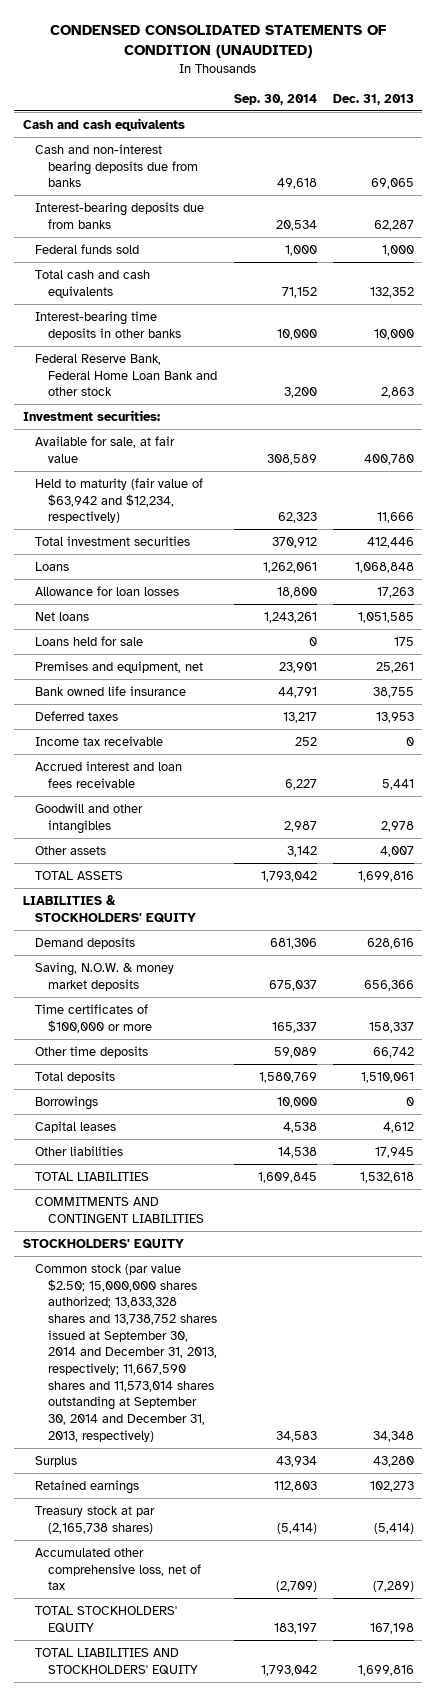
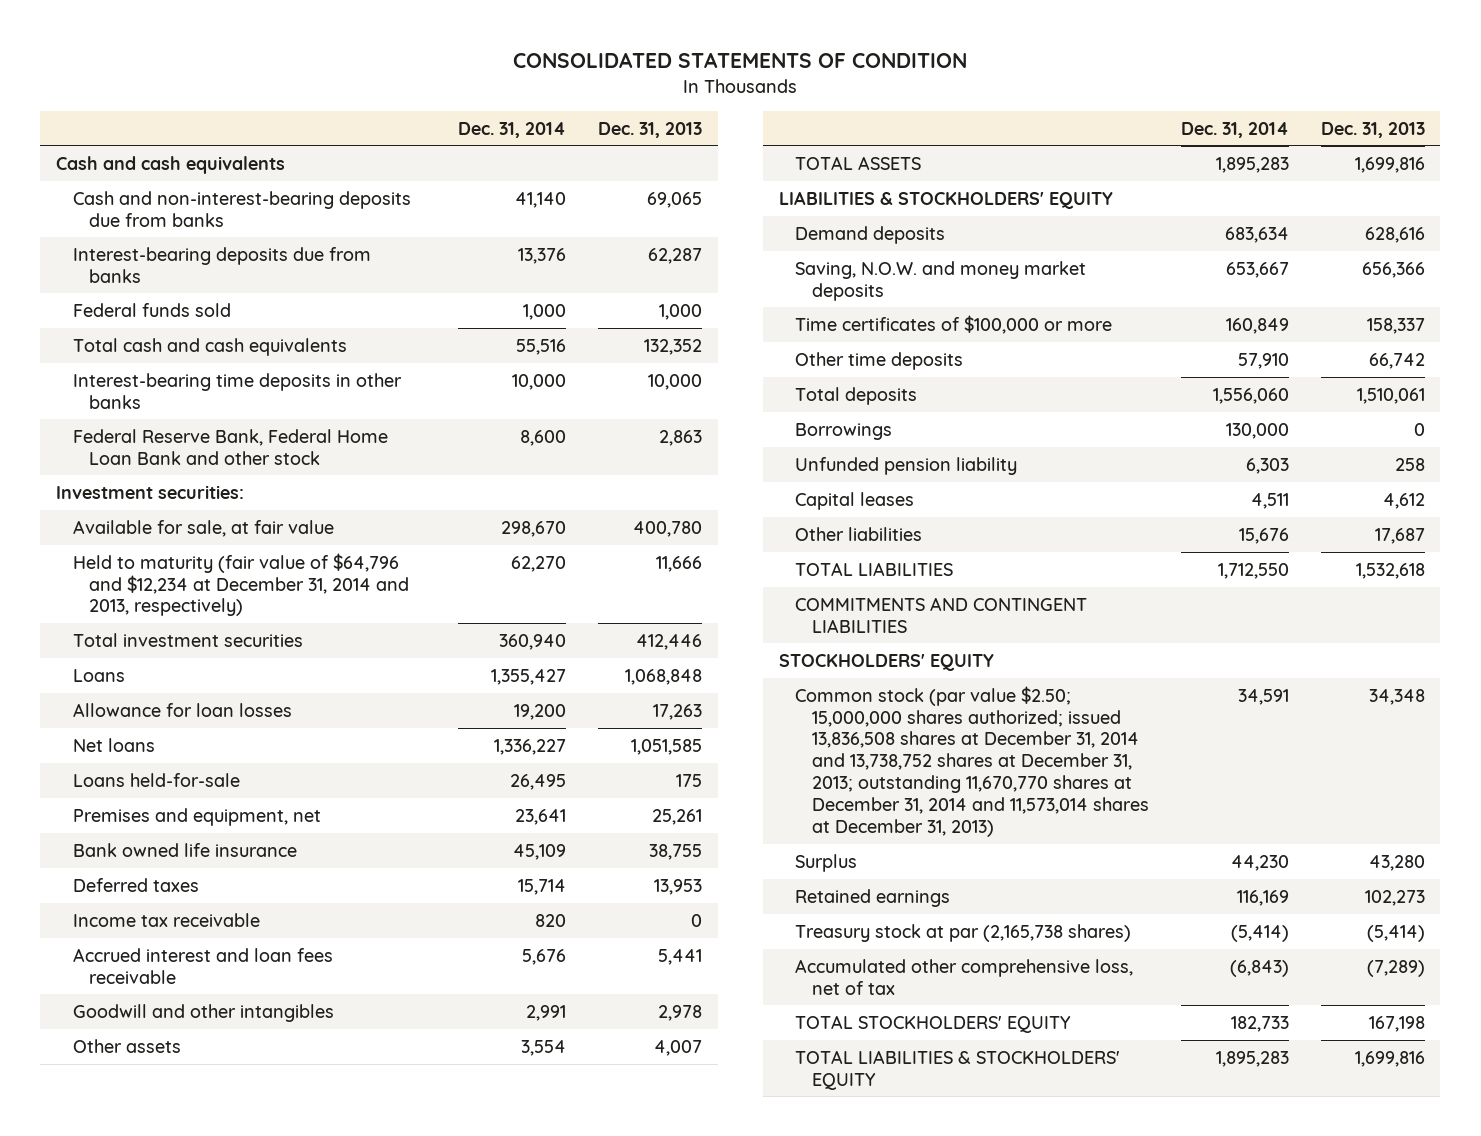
- CONDENSED CONSOLIDATED STATEMENTS OF CONDITION (UNAUDITED)
+ CONSOLIDATED STATEMENTS OF CONDITION
- | Sep. 30, 2014 | Dec. 31, 2013
+ | Dec. 31, 2014 | Dec. 31, 2013
- Cash and non-interest bearing deposits due from banks | 49,618 | 69,065
+ Cash and non-interest-bearing deposits due from banks | 41,140 | 69,065
- Held to maturity (fair value of $63,942 and $12,234, respectively) | 62,323 | 11,666
+ Held to maturity (fair value of $64,796 and $12,234 at December 31, 2014 and 2013, respectively) | 62,270 | 11,666
- Loans held for sale | 0 | 175
+ Loans held-for-sale | 26,495 | 175
- Saving, N.O.W. & money market deposits | 675,037 | 656,366
+ Saving, N.O.W. and money market deposits | 653,667 | 656,366
+ Unfunded pension liability | 6,303 | 258
- Other liabilities | 14,538 | 17,945
+ Other liabilities | 15,676 | 17,687
- Common stock (par value $2.50; 15,000,000 shares authorized; 13,833,328 shares and 13,738,752 shares issued at September 30, 2014 and December 31, 2013, respectively; 11,667,590 shares and 11,573,014 shares outstanding at September 30, 2014 and December 31, 2013, respectively) | 34,583 | 34,348
+ Common stock (par value $2.50; 15,000,000 shares authorized; issued 13,836,508 shares at December 31, 2014 and 13,738,752 shares at December 31, 2013; outstanding 11,670,770 shares at December 31, 2014 and 11,573,014 shares at December 31, 2013) | 34,591 | 34,348
- TOTAL LIABILITIES AND STOCKHOLDERS' EQUITY | 1,793,042 | 1,699,816
+ TOTAL LIABILITIES & STOCKHOLDERS' EQUITY | 1,895,283 | 1,699,816

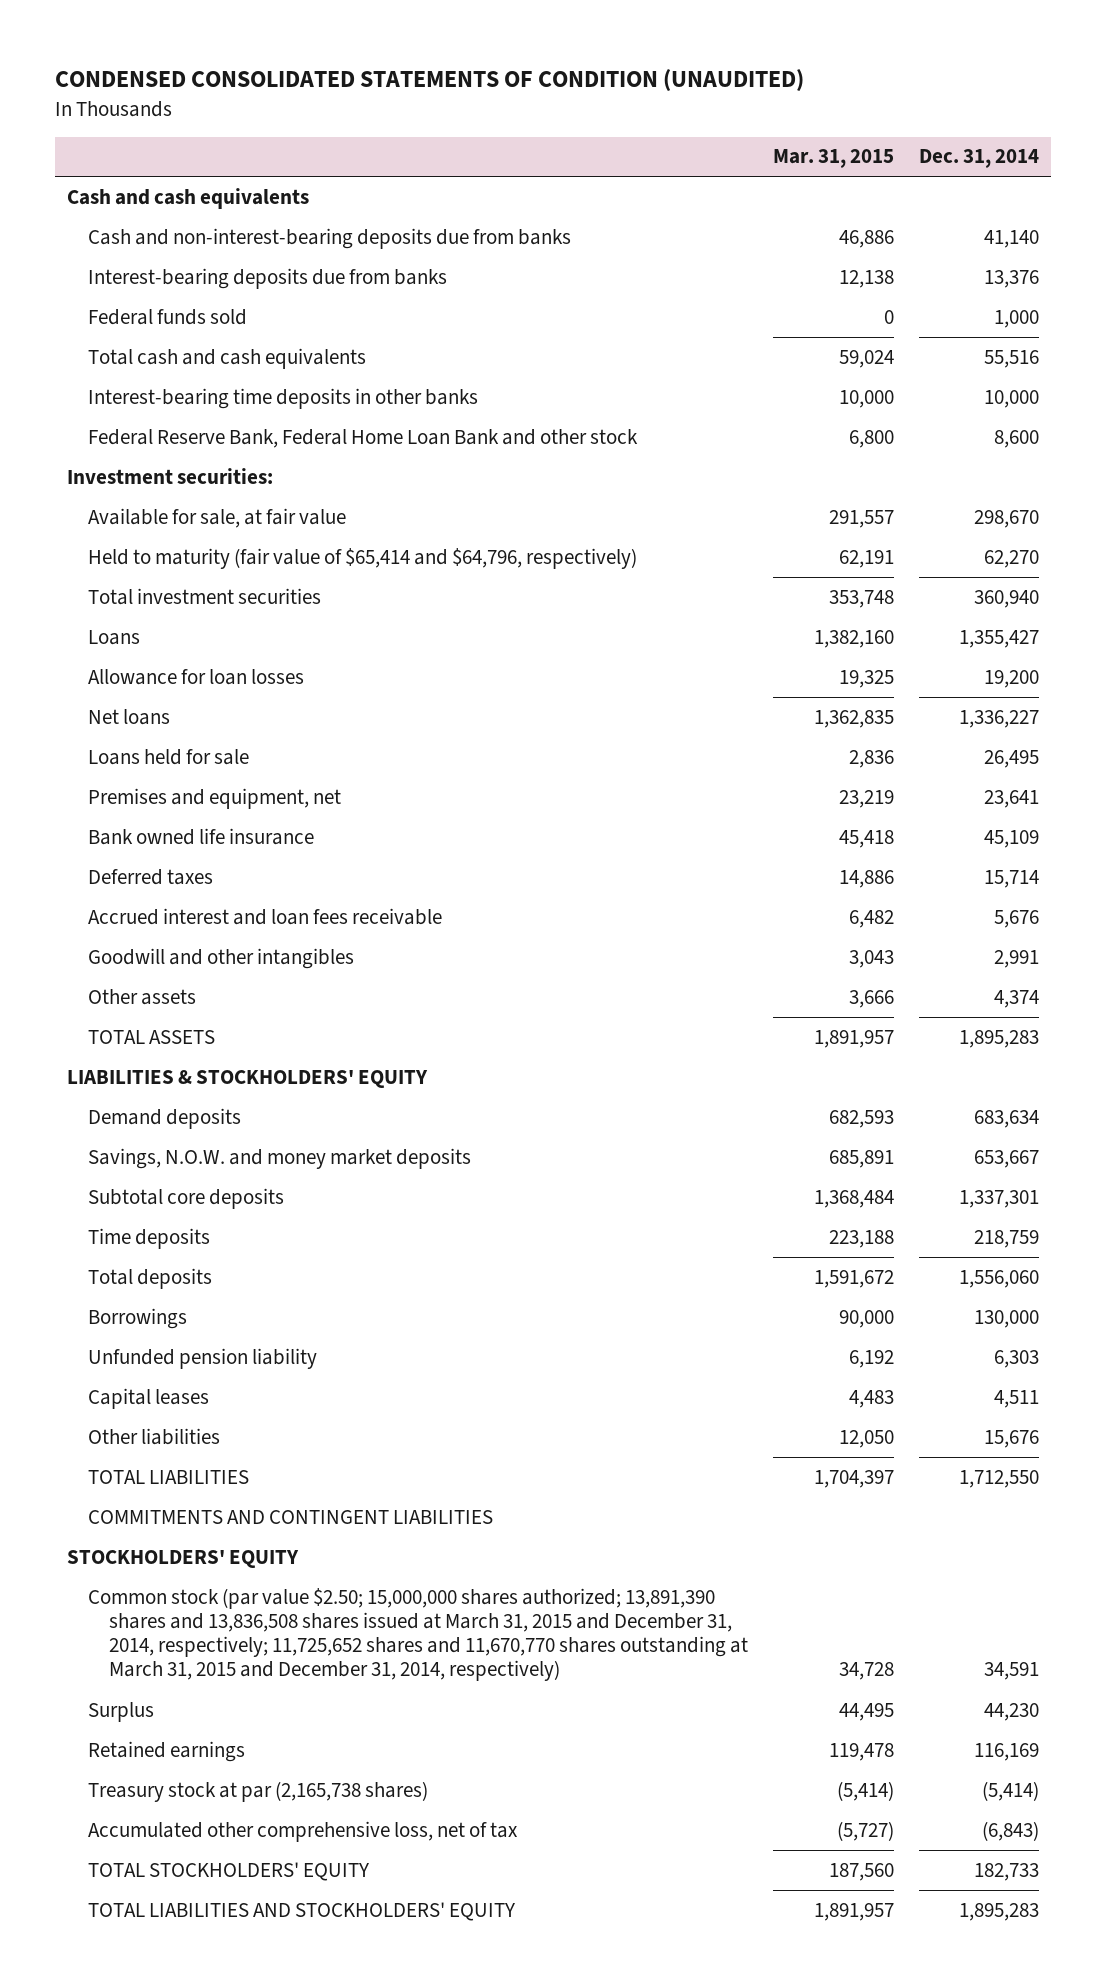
- CONSOLIDATED STATEMENTS OF CONDITION
+ CONDENSED CONSOLIDATED STATEMENTS OF CONDITION (UNAUDITED)
- | Dec. 31, 2014 | Dec. 31, 2013
+ | Mar. 31, 2015 | Dec. 31, 2014
- Held to maturity (fair value of $64,796 and $12,234 at December 31, 2014 and 2013, respectively) | 62,270 | 11,666
+ Held to maturity (fair value of $65,414 and $64,796, respectively) | 62,191 | 62,270
- Loans held-for-sale | 26,495 | 175
+ Loans held for sale | 2,836 | 26,495
- Income tax receivable | 820 | 0
- Other assets | 3,554 | 4,007
+ Other assets | 3,666 | 4,374
- Saving, N.O.W. and money market deposits | 653,667 | 656,366
- Time certificates of $100,000 or more | 160,849 | 158,337
- Other time deposits | 57,910 | 66,742
+ Savings, N.O.W. and money market deposits | 685,891 | 653,667
+ Subtotal core deposits | 1,368,484 | 1,337,301
+ Time deposits | 223,188 | 218,759
- Common stock (par value $2.50; 15,000,000 shares authorized; issued 13,836,508 shares at December 31, 2014 and 13,738,752 shares at December 31, 2013; outstanding 11,670,770 shares at December 31, 2014 and 11,573,014 shares at December 31, 2013) | 34,591 | 34,348
+ Common stock (par value $2.50; 15,000,000 shares authorized; 13,891,390 shares and 13,836,508 shares issued at March 31, 2015 and December 31, 2014, respectively; 11,725,652 shares and 11,670,770 shares outstanding at March 31, 2015 and December 31, 2014, respectively) | 34,728 | 34,591
- TOTAL LIABILITIES & STOCKHOLDERS' EQUITY | 1,895,283 | 1,699,816
+ TOTAL LIABILITIES AND STOCKHOLDERS' EQUITY | 1,891,957 | 1,895,283

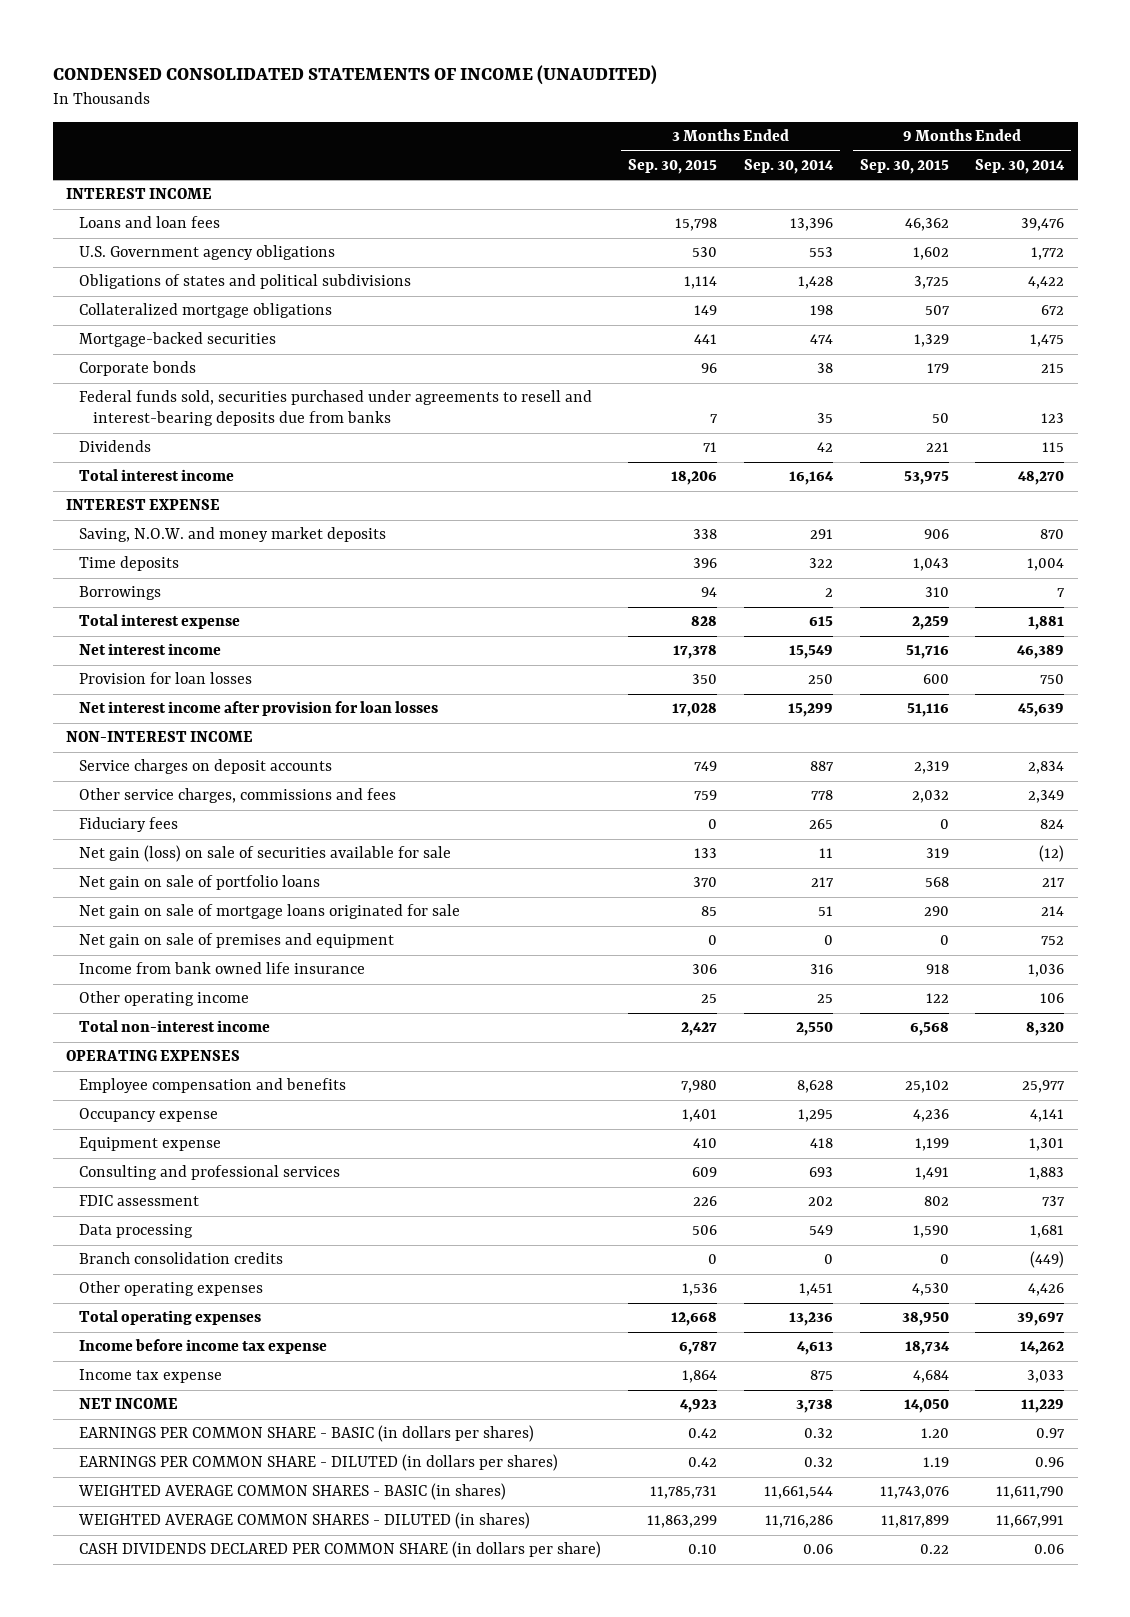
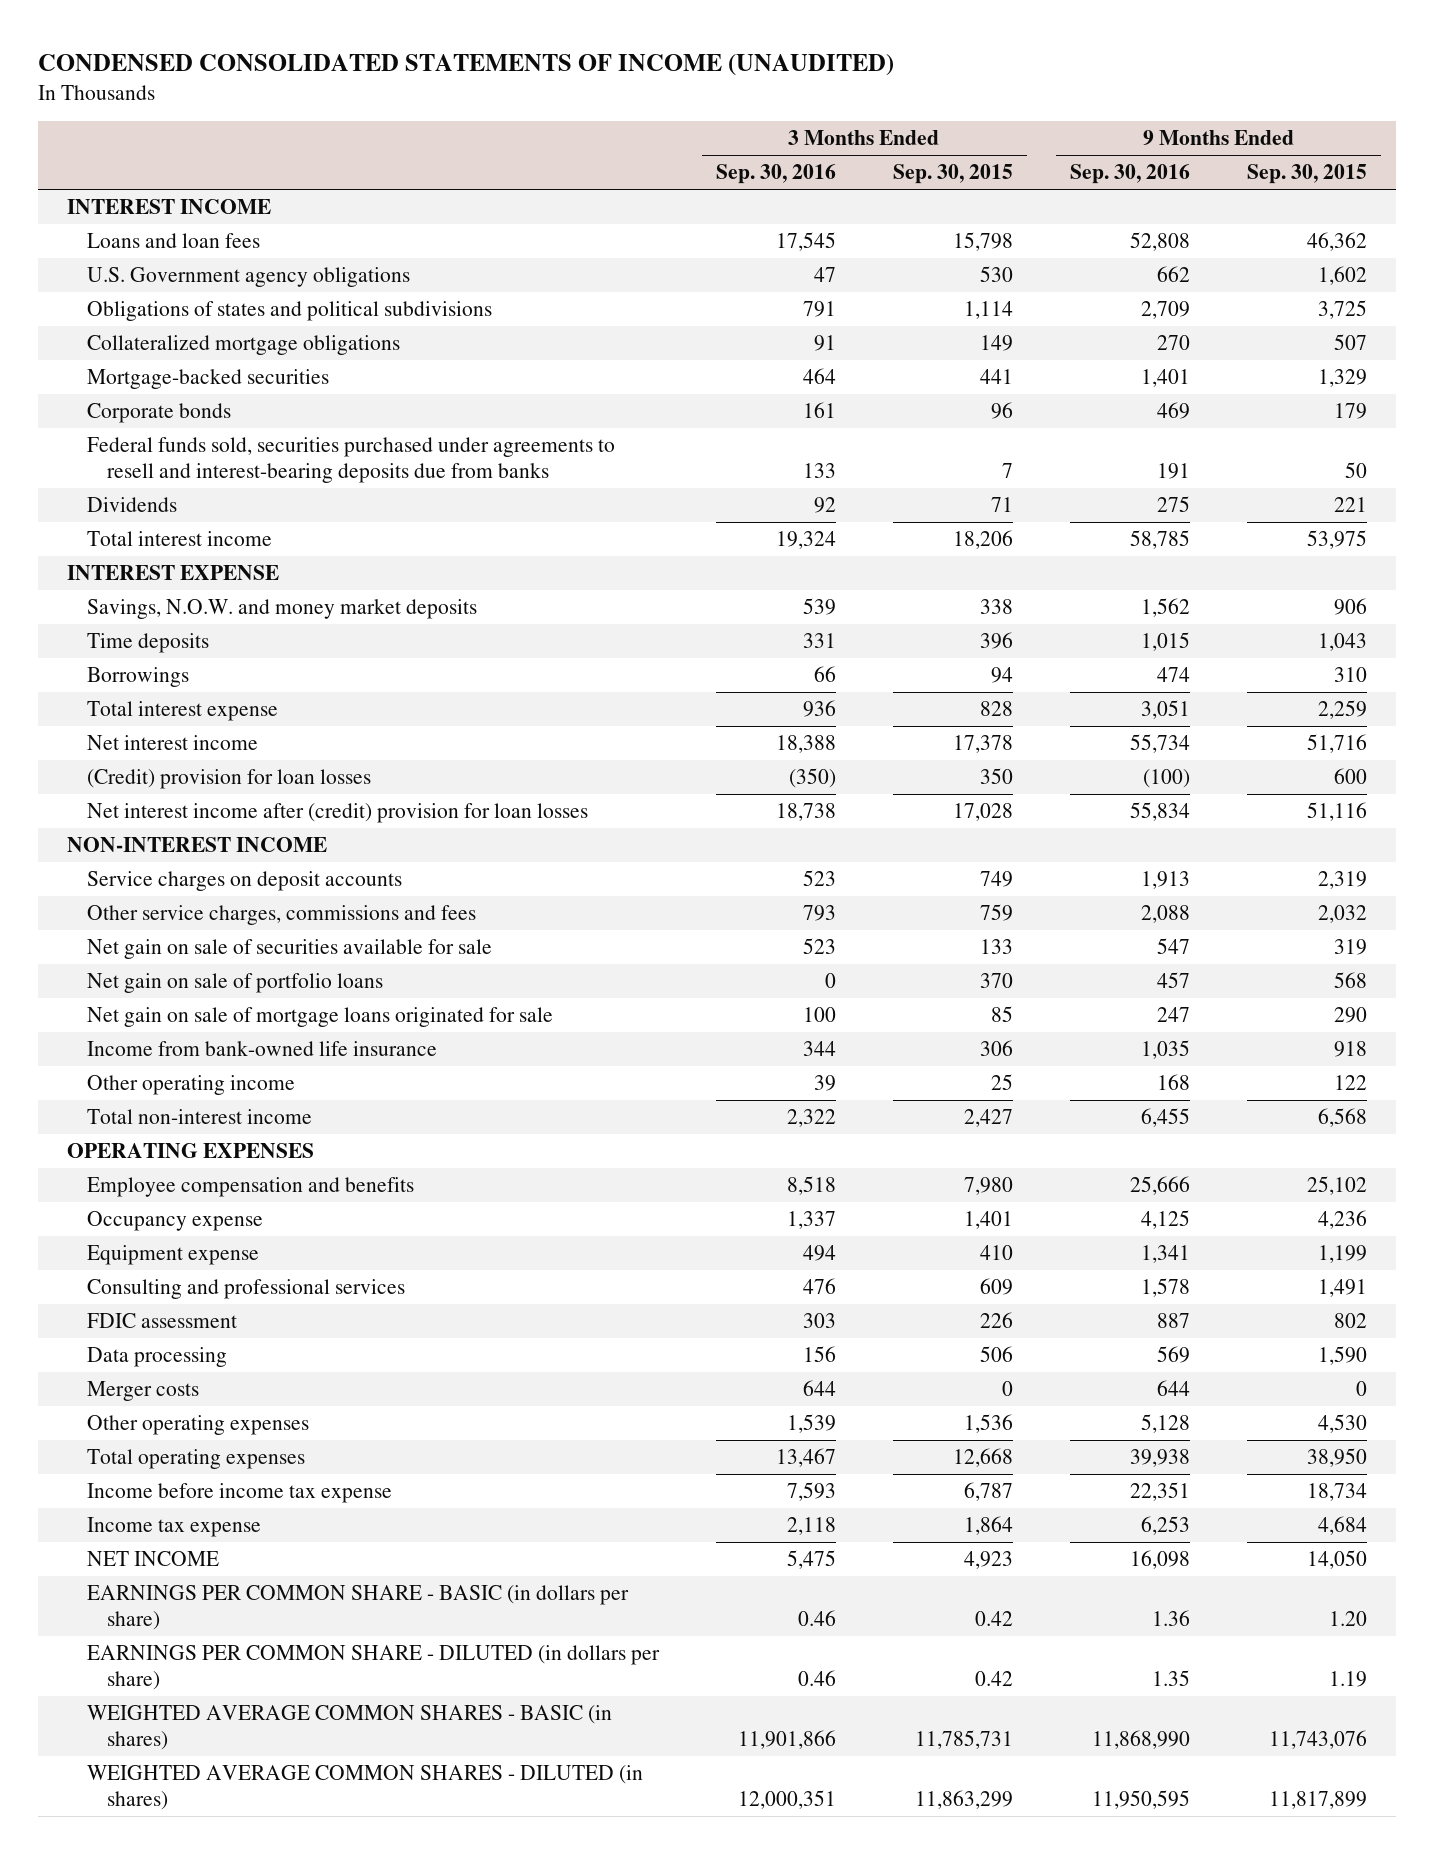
- | 3 Months Ended Sep. 30, 2015 | 3 Months Ended Sep. 30, 2014 | 9 Months Ended Sep. 30, 2015 | 9 Months Ended Sep. 30, 2014
+ | 3 Months Ended Sep. 30, 2016 | 3 Months Ended Sep. 30, 2015 | 9 Months Ended Sep. 30, 2016 | 9 Months Ended Sep. 30, 2015
- Saving, N.O.W. and money market deposits | 338 | 291 | 906 | 870
+ Savings, N.O.W. and money market deposits | 539 | 338 | 1,562 | 906
- Provision for loan losses | 350 | 250 | 600 | 750
- Net interest income after provision for loan losses | 17,028 | 15,299 | 51,116 | 45,639
+ (Credit) provision for loan losses | (350) | 350 | (100) | 600
+ Net interest income after (credit) provision for loan losses | 18,738 | 17,028 | 55,834 | 51,116
- Fiduciary fees | 0 | 265 | 0 | 824
- Net gain (loss) on sale of securities available for sale | 133 | 11 | 319 | (12)
+ Net gain on sale of securities available for sale | 523 | 133 | 547 | 319
- Net gain on sale of premises and equipment | 0 | 0 | 0 | 752
- Income from bank owned life insurance | 306 | 316 | 918 | 1,036
+ Income from bank-owned life insurance | 344 | 306 | 1,035 | 918
- Branch consolidation credits | 0 | 0 | 0 | (449)
+ Merger costs | 644 | 0 | 644 | 0
- EARNINGS PER COMMON SHARE - BASIC (in dollars per shares) | 0.42 | 0.32 | 1.20 | 0.97
- EARNINGS PER COMMON SHARE - DILUTED (in dollars per shares) | 0.42 | 0.32 | 1.19 | 0.96
+ EARNINGS PER COMMON SHARE - BASIC (in dollars per share) | 0.46 | 0.42 | 1.36 | 1.20
+ EARNINGS PER COMMON SHARE - DILUTED (in dollars per share) | 0.46 | 0.42 | 1.35 | 1.19
- CASH DIVIDENDS DECLARED PER COMMON SHARE (in dollars per share) | 0.10 | 0.06 | 0.22 | 0.06

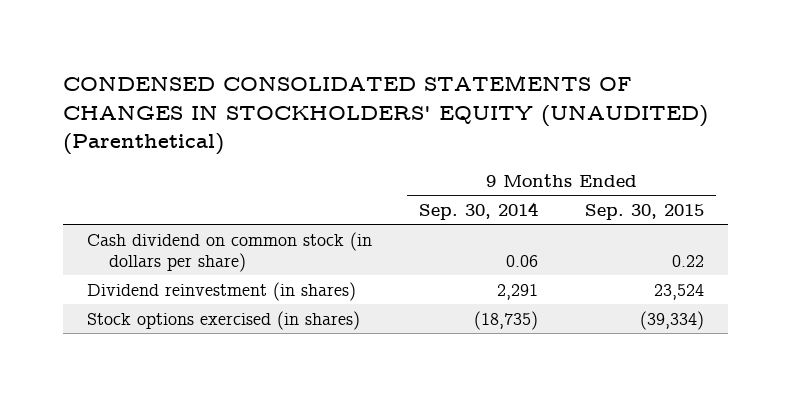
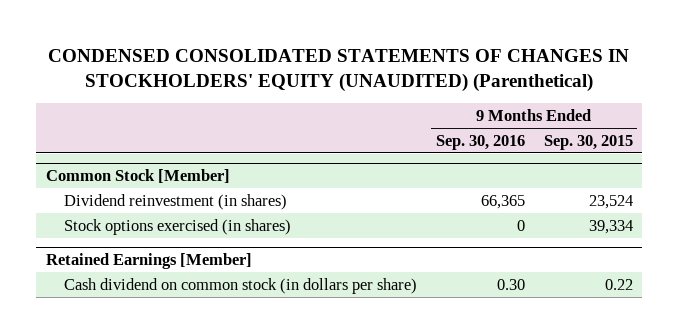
- | 9 Months Ended Sep. 30, 2014 | 9 Months Ended Sep. 30, 2015
+ | 9 Months Ended Sep. 30, 2016 | 9 Months Ended Sep. 30, 2015
- Cash dividend on common stock (in dollars per share) | 0.06 | 0.22
+ Common Stock [Member]
- Stock options exercised (in shares) | (18,735) | (39,334)
+ Stock options exercised (in shares) | 0 | 39,334
+ Retained Earnings [Member]
+ Cash dividend on common stock (in dollars per share) | 0.30 | 0.22

